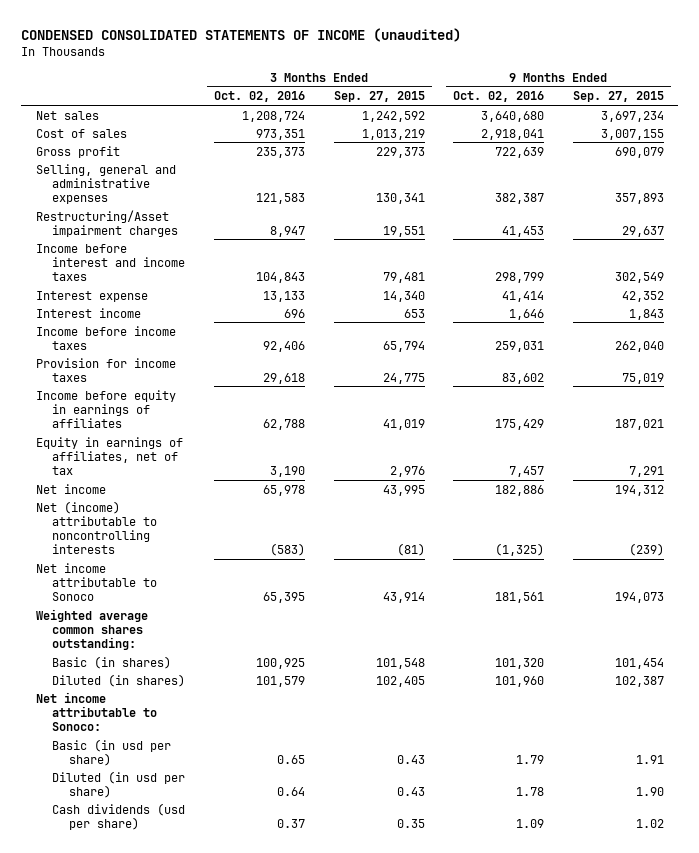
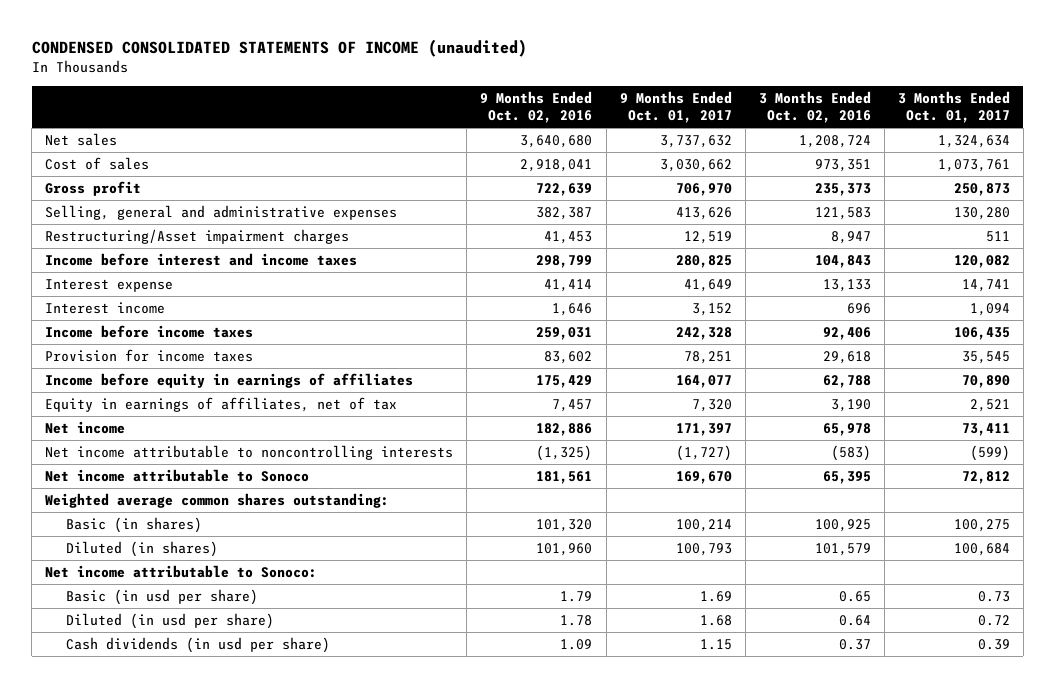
- | 3 Months Ended Oct. 02, 2016 | 3 Months Ended Sep. 27, 2015 | 9 Months Ended Oct. 02, 2016 | 9 Months Ended Sep. 27, 2015
+ | 9 Months Ended Oct. 02, 2016 | 9 Months Ended Oct. 01, 2017 | 3 Months Ended Oct. 02, 2016 | 3 Months Ended Oct. 01, 2017
- Net (income) attributable to noncontrolling interests | (583) | (81) | (1,325) | (239)
+ Net income attributable to noncontrolling interests | (1,325) | (1,727) | (583) | (599)
- Cash dividends (usd per share) | 0.37 | 0.35 | 1.09 | 1.02
+ Cash dividends (in usd per share) | 1.09 | 1.15 | 0.37 | 0.39

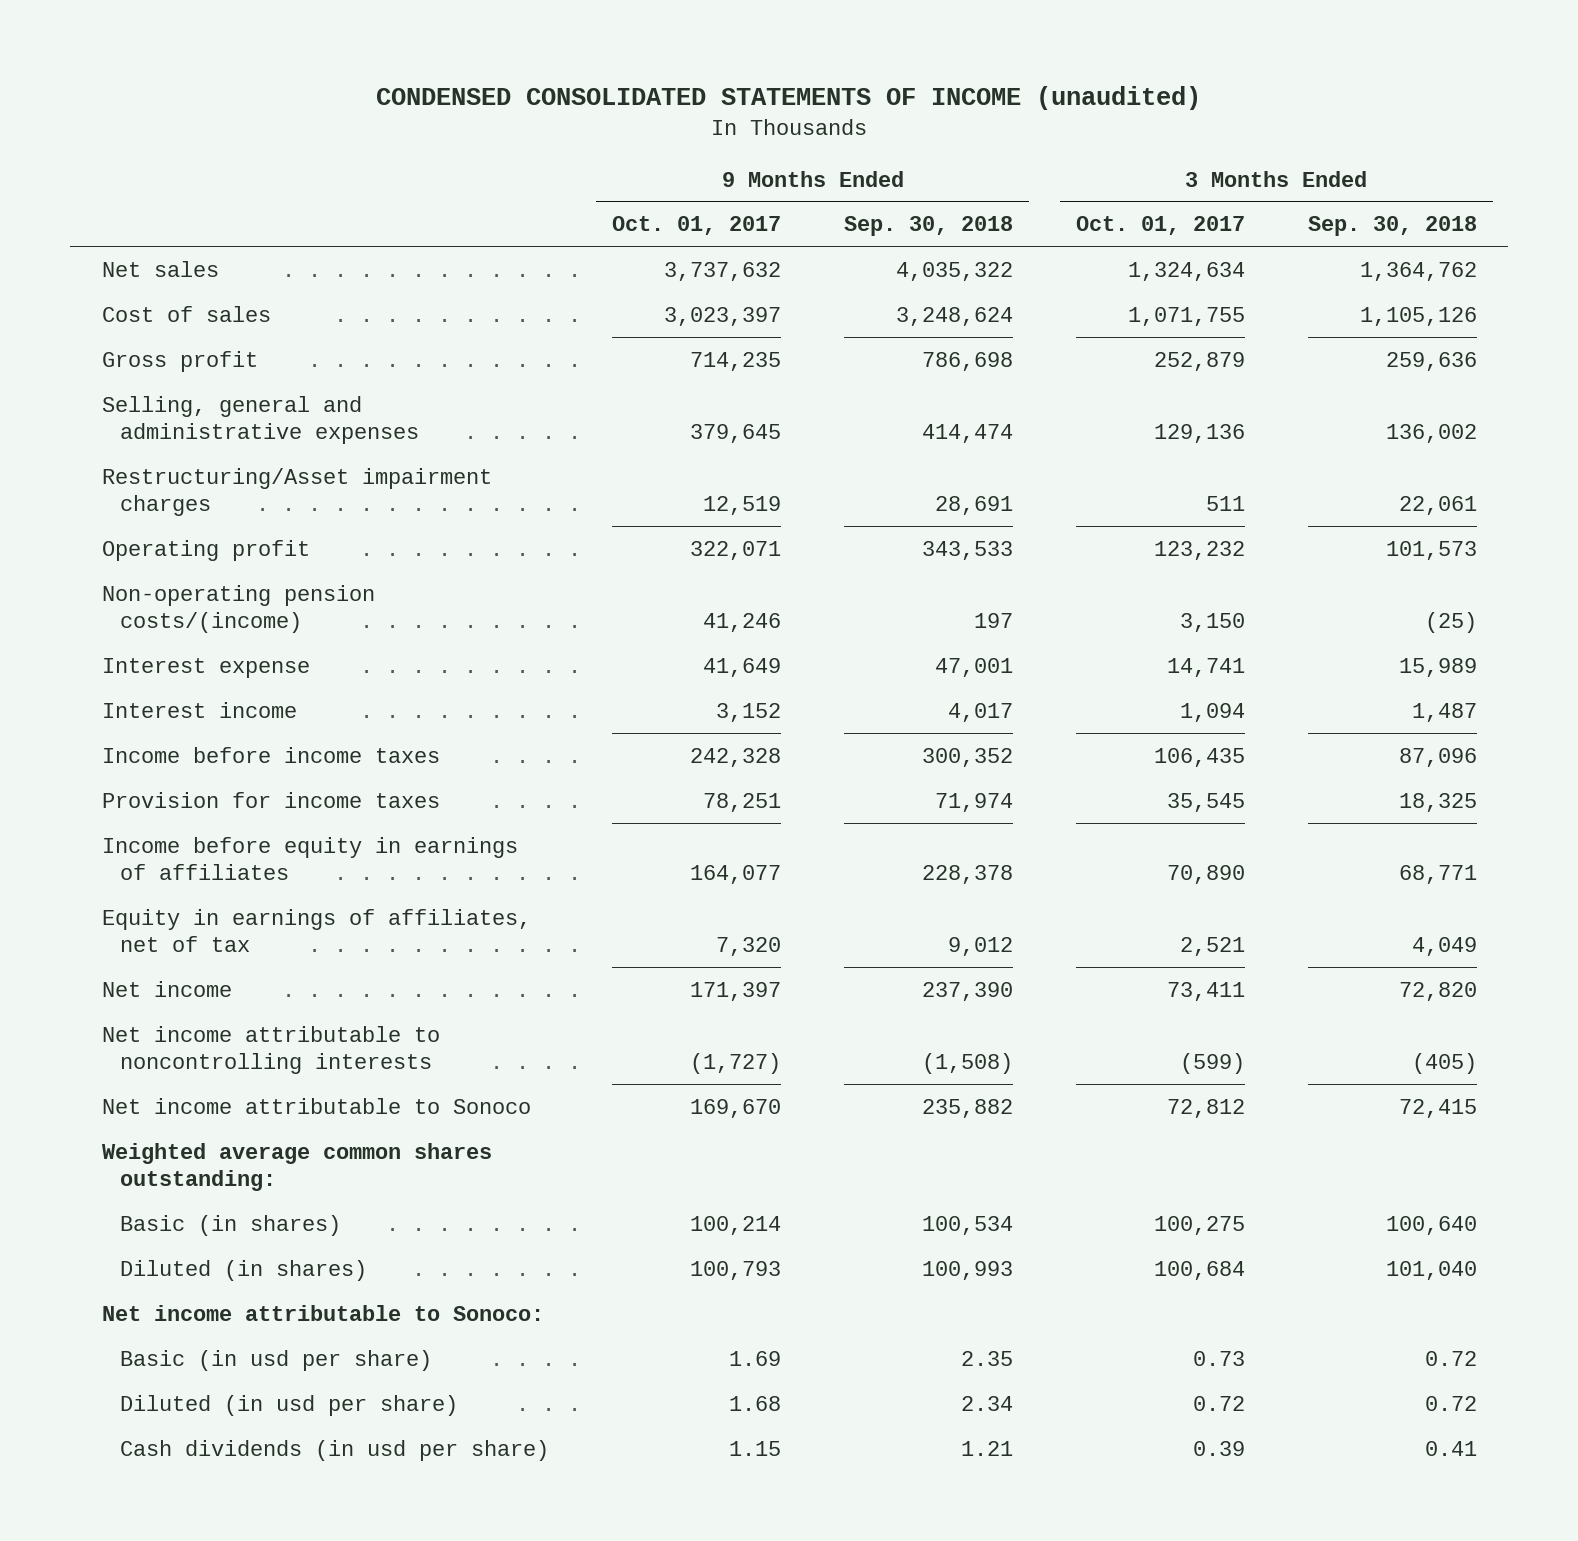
- | 9 Months Ended Oct. 02, 2016 | 9 Months Ended Oct. 01, 2017 | 3 Months Ended Oct. 02, 2016 | 3 Months Ended Oct. 01, 2017
+ | 9 Months Ended Oct. 01, 2017 | 9 Months Ended Sep. 30, 2018 | 3 Months Ended Oct. 01, 2017 | 3 Months Ended Sep. 30, 2018
- Cost of sales | 2,918,041 | 3,030,662 | 973,351 | 1,073,761
- Gross profit | 722,639 | 706,970 | 235,373 | 250,873
- Selling, general and administrative expenses | 382,387 | 413,626 | 121,583 | 130,280
+ Cost of sales | 3,023,397 | 3,248,624 | 1,071,755 | 1,105,126
+ Gross profit | 714,235 | 786,698 | 252,879 | 259,636
+ Selling, general and administrative expenses | 379,645 | 414,474 | 129,136 | 136,002
- Income before interest and income taxes | 298,799 | 280,825 | 104,843 | 120,082
+ Operating profit | 322,071 | 343,533 | 123,232 | 101,573
+ Non-operating pension costs/(income) | 41,246 | 197 | 3,150 | (25)

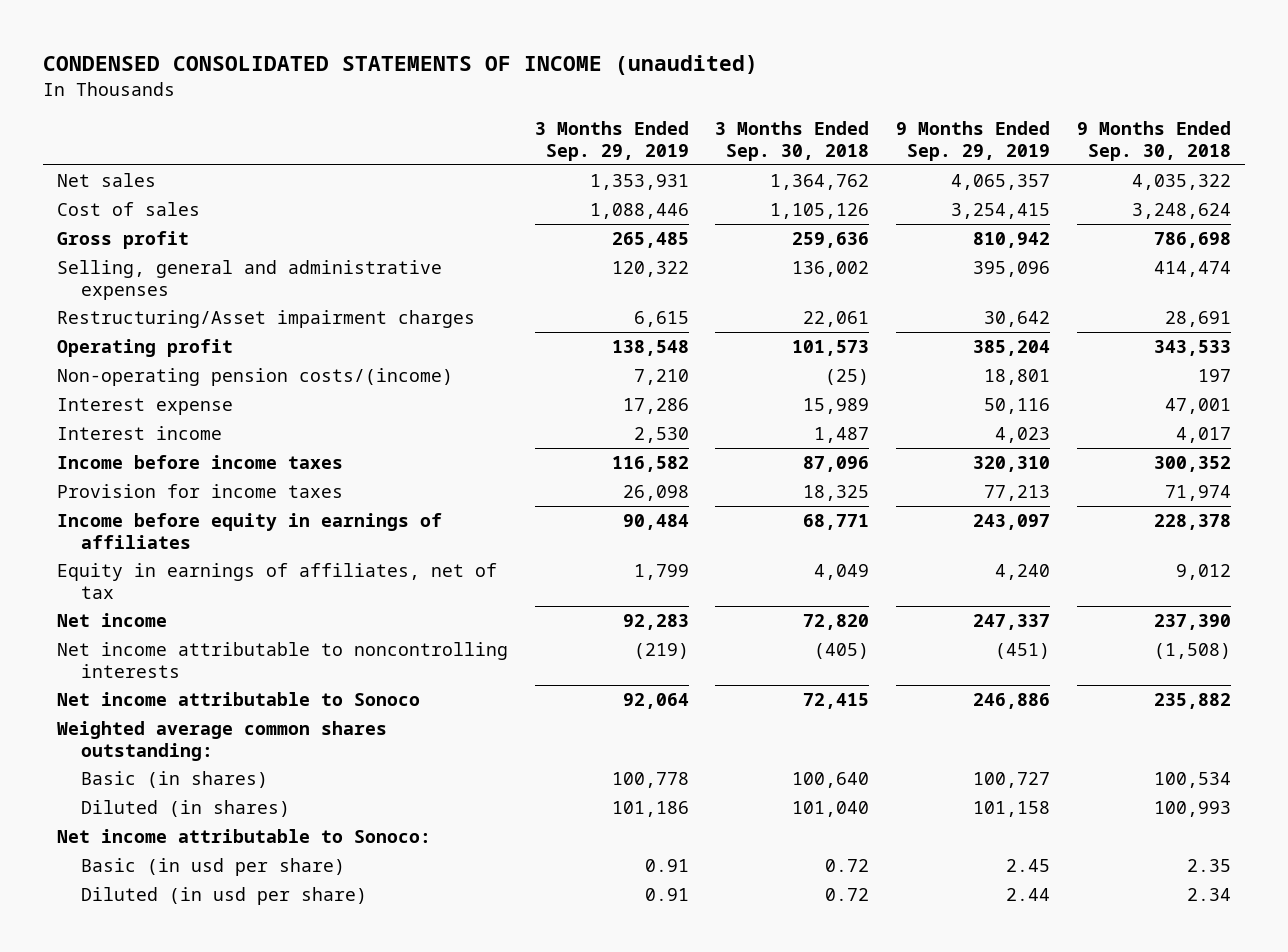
- | 9 Months Ended Oct. 01, 2017 | 9 Months Ended Sep. 30, 2018 | 3 Months Ended Oct. 01, 2017 | 3 Months Ended Sep. 30, 2018
+ | 3 Months Ended Sep. 29, 2019 | 3 Months Ended Sep. 30, 2018 | 9 Months Ended Sep. 29, 2019 | 9 Months Ended Sep. 30, 2018
- Cash dividends (in usd per share) | 1.15 | 1.21 | 0.39 | 0.41

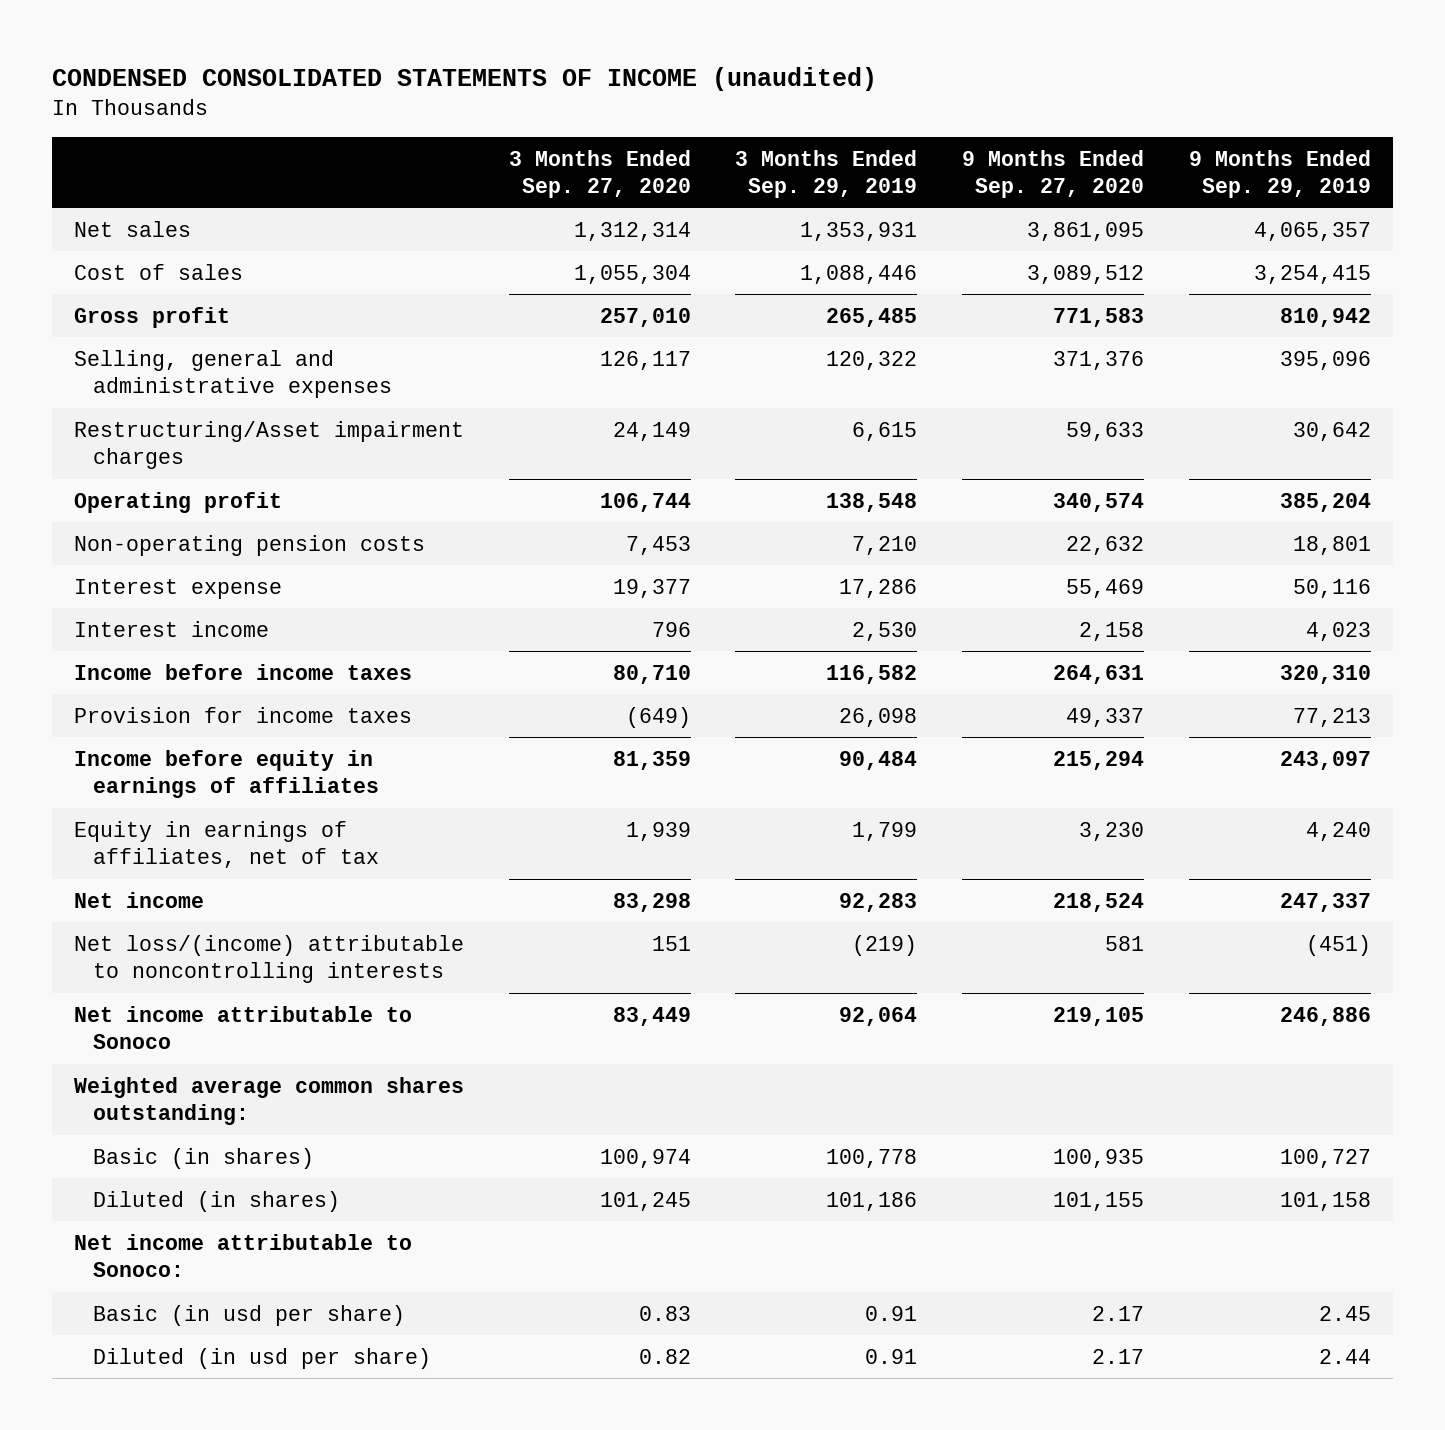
- | 3 Months Ended Sep. 29, 2019 | 3 Months Ended Sep. 30, 2018 | 9 Months Ended Sep. 29, 2019 | 9 Months Ended Sep. 30, 2018
+ | 3 Months Ended Sep. 27, 2020 | 3 Months Ended Sep. 29, 2019 | 9 Months Ended Sep. 27, 2020 | 9 Months Ended Sep. 29, 2019
- Non-operating pension costs/(income) | 7,210 | (25) | 18,801 | 197
+ Non-operating pension costs | 7,453 | 7,210 | 22,632 | 18,801
- Net income attributable to noncontrolling interests | (219) | (405) | (451) | (1,508)
+ Net loss/(income) attributable to noncontrolling interests | 151 | (219) | 581 | (451)

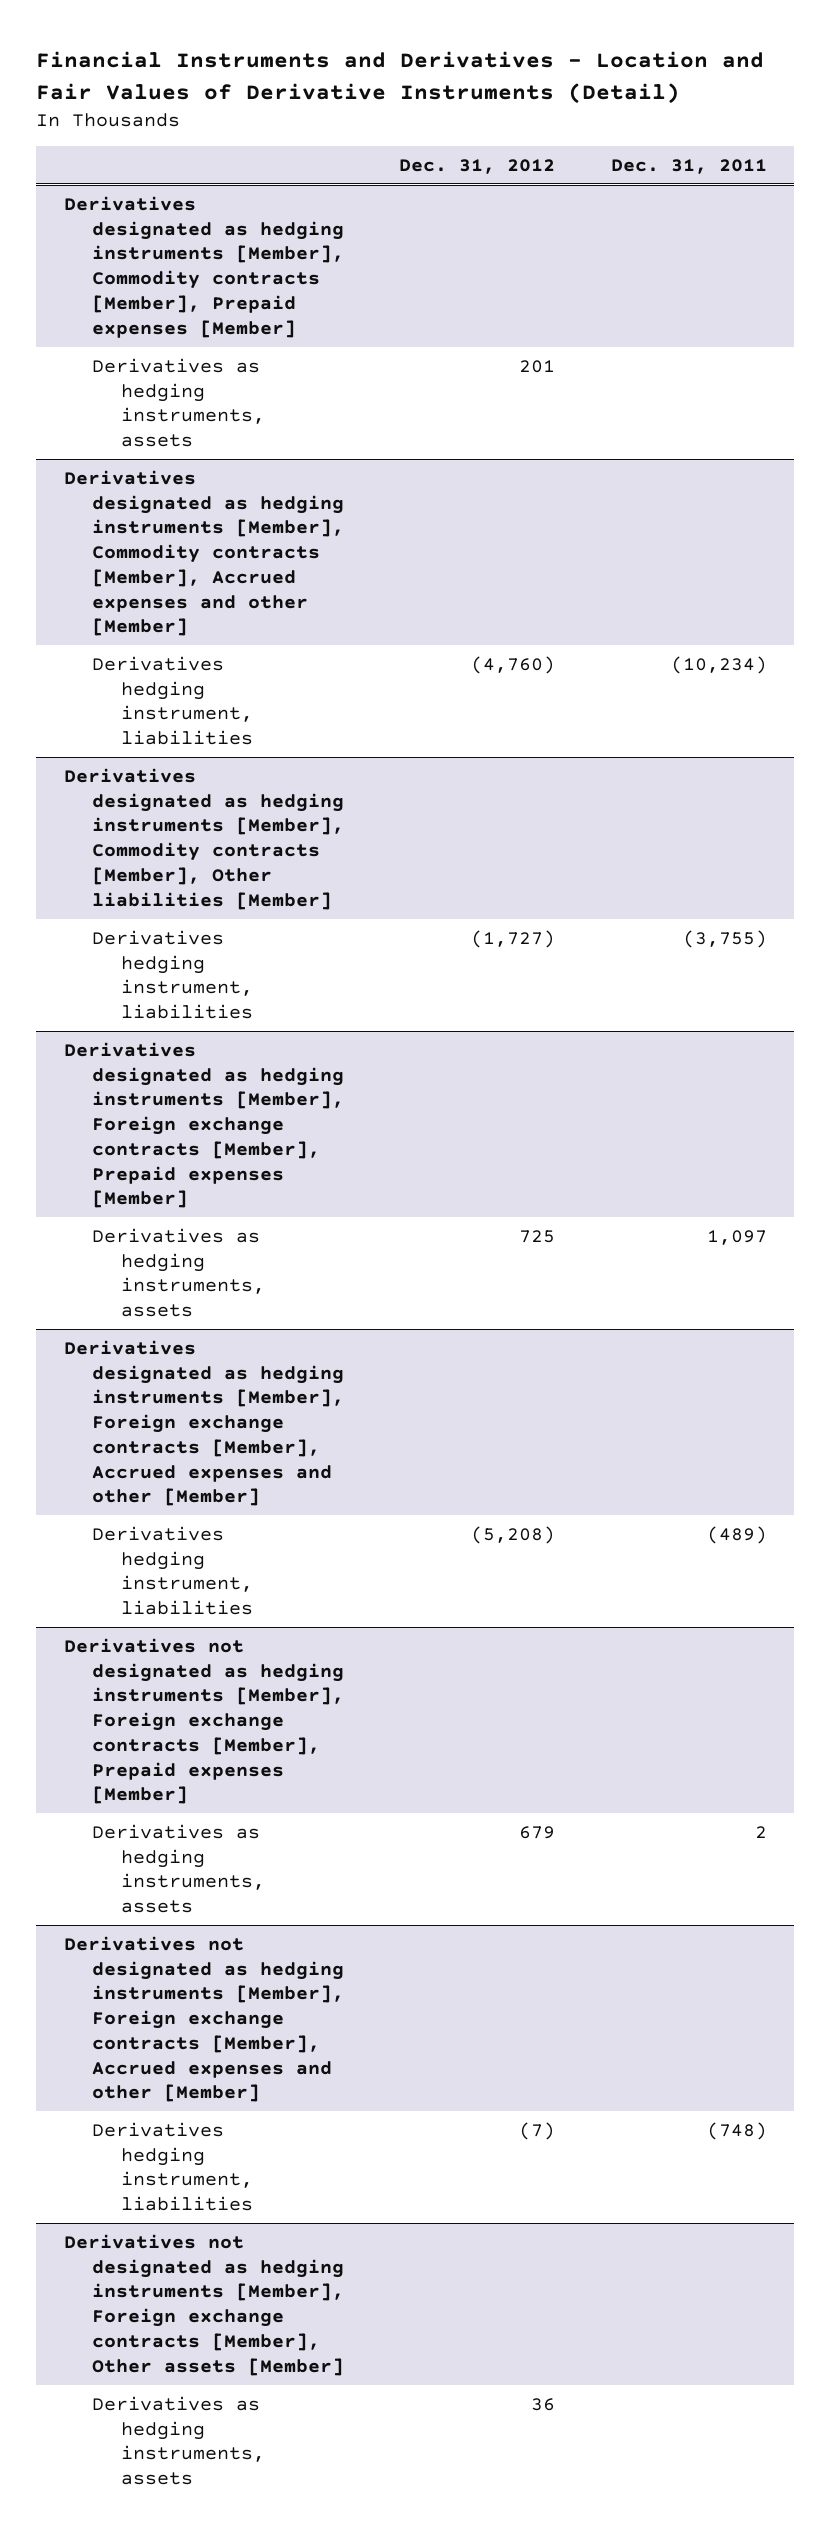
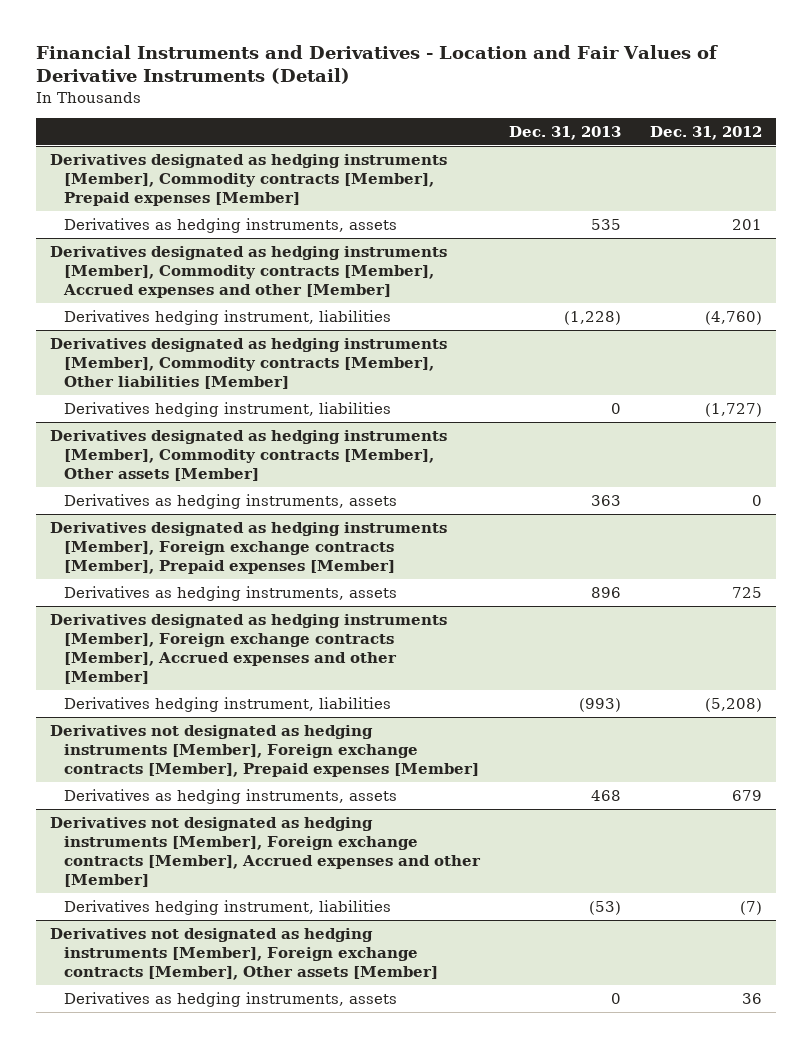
- | Dec. 31, 2012 | Dec. 31, 2011
+ | Dec. 31, 2013 | Dec. 31, 2012
+ Derivatives designated as hedging instruments [Member], Commodity contracts [Member], Other assets [Member]
+ Derivatives as hedging instruments, assets | 363 | 0

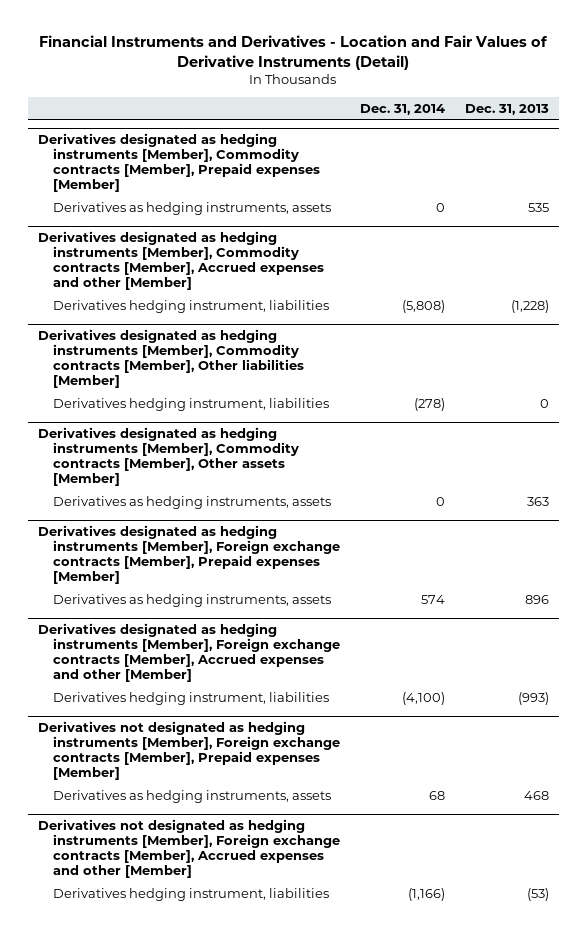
- | Dec. 31, 2013 | Dec. 31, 2012
+ | Dec. 31, 2014 | Dec. 31, 2013
- Derivatives not designated as hedging instruments [Member], Foreign exchange contracts [Member], Other assets [Member]
- Derivatives as hedging instruments, assets | 0 | 36

